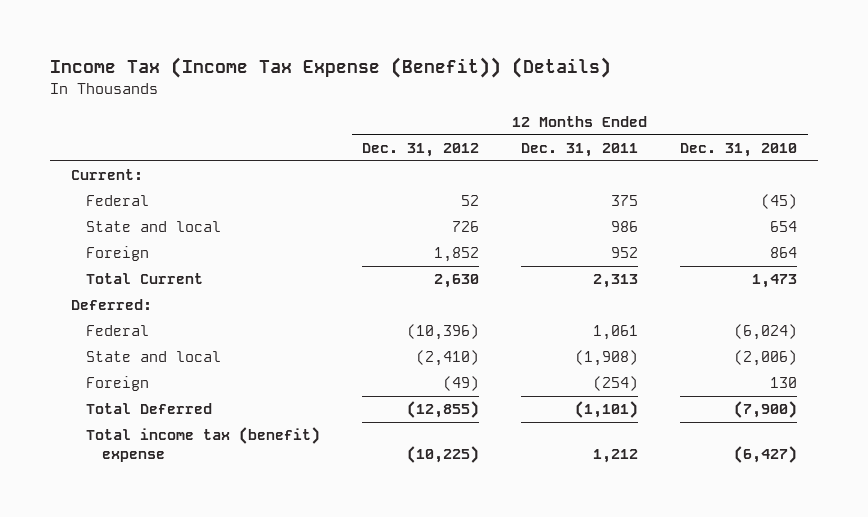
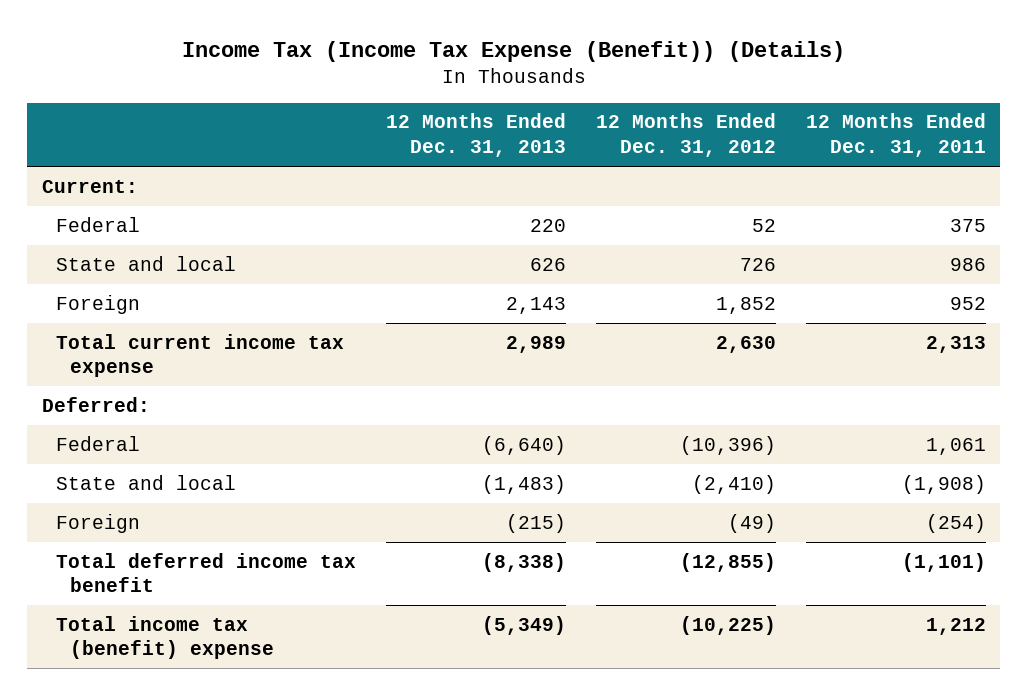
- | 12 Months Ended Dec. 31, 2012 | 12 Months Ended Dec. 31, 2011 | 12 Months Ended Dec. 31, 2010
+ | 12 Months Ended Dec. 31, 2013 | 12 Months Ended Dec. 31, 2012 | 12 Months Ended Dec. 31, 2011
- Total Current | 2,630 | 2,313 | 1,473
+ Total current income tax expense | 2,989 | 2,630 | 2,313
- Total Deferred | (12,855) | (1,101) | (7,900)
+ Total deferred income tax benefit | (8,338) | (12,855) | (1,101)

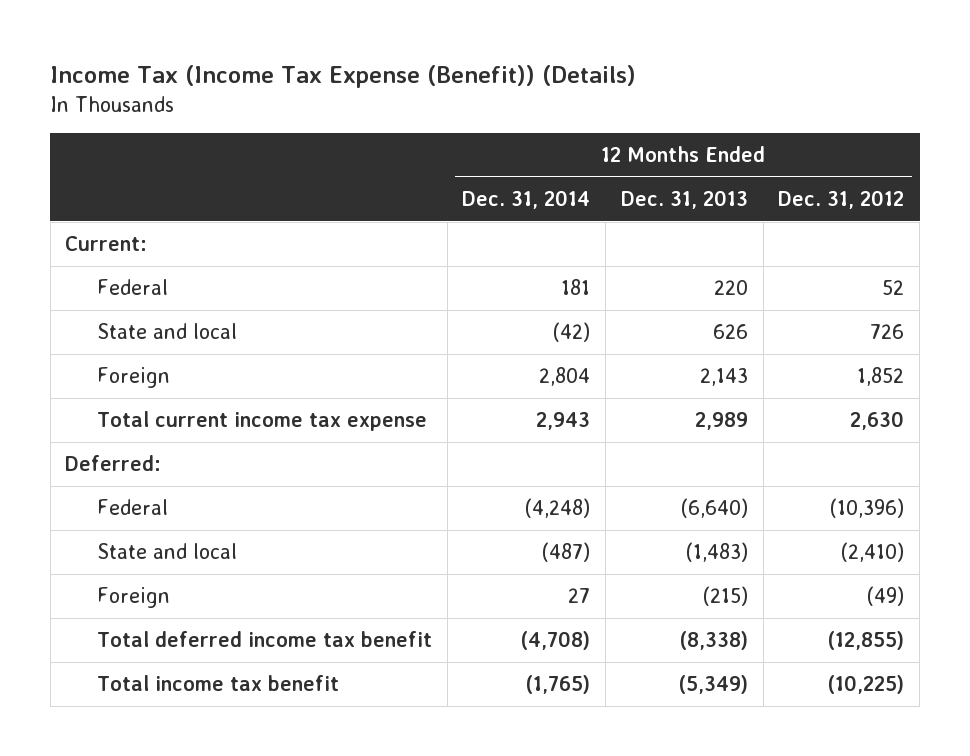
- | 12 Months Ended Dec. 31, 2013 | 12 Months Ended Dec. 31, 2012 | 12 Months Ended Dec. 31, 2011
+ | 12 Months Ended Dec. 31, 2014 | 12 Months Ended Dec. 31, 2013 | 12 Months Ended Dec. 31, 2012
- Total income tax (benefit) expense | (5,349) | (10,225) | 1,212
+ Total income tax benefit | (1,765) | (5,349) | (10,225)

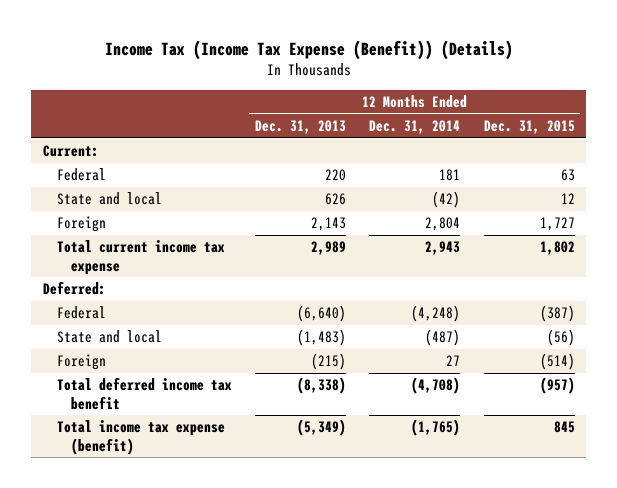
- | 12 Months Ended Dec. 31, 2014 | 12 Months Ended Dec. 31, 2013 | 12 Months Ended Dec. 31, 2012
+ | 12 Months Ended Dec. 31, 2013 | 12 Months Ended Dec. 31, 2014 | 12 Months Ended Dec. 31, 2015
- Total income tax benefit | (1,765) | (5,349) | (10,225)
+ Total income tax expense (benefit) | (5,349) | (1,765) | 845

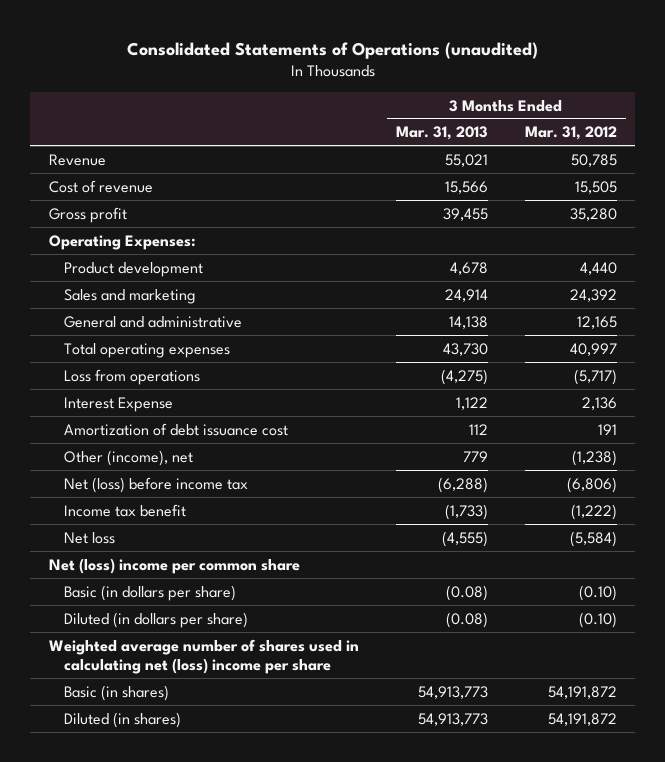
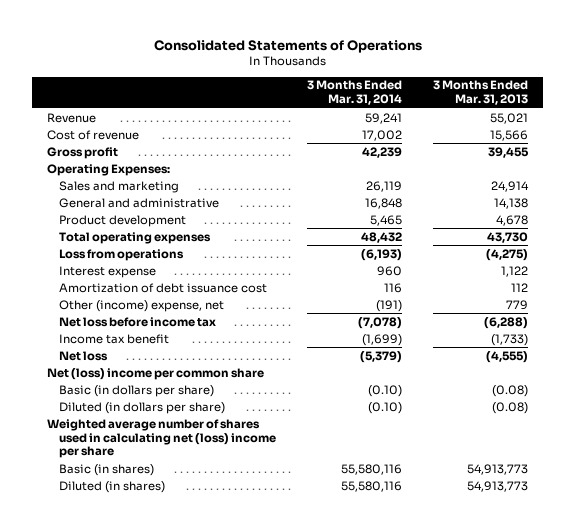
- Consolidated Statements of Operations (unaudited)
+ Consolidated Statements of Operations
- | 3 Months Ended Mar. 31, 2013 | 3 Months Ended Mar. 31, 2012
+ | 3 Months Ended Mar. 31, 2014 | 3 Months Ended Mar. 31, 2013
moved down: Product development | 5,465 | 4,678
- Interest Expense | 1,122 | 2,136
+ Interest expense | 960 | 1,122
- Other (income), net | 779 | (1,238)
- Net (loss) before income tax | (6,288) | (6,806)
+ Other (income) expense, net | (191) | 779
+ Net loss before income tax | (7,078) | (6,288)

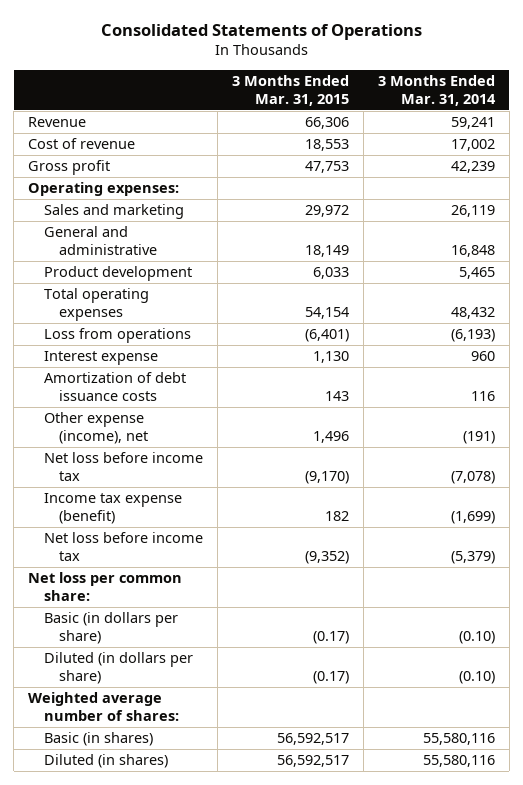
- | 3 Months Ended Mar. 31, 2014 | 3 Months Ended Mar. 31, 2013
+ | 3 Months Ended Mar. 31, 2015 | 3 Months Ended Mar. 31, 2014
- Operating Expenses:
+ Operating expenses:
- Amortization of debt issuance cost | 116 | 112
- Other (income) expense, net | (191) | 779
+ Amortization of debt issuance costs | 143 | 116
+ Other expense (income), net | 1,496 | (191)
- Income tax benefit | (1,699) | (1,733)
- Net loss | (5,379) | (4,555)
- Net (loss) income per common share
+ Income tax expense (benefit) | 182 | (1,699)
+ Net loss before income tax | (9,352) | (5,379)
+ Net loss per common share:
- Weighted average number of shares used in calculating net (loss) income per share
+ Weighted average number of shares:

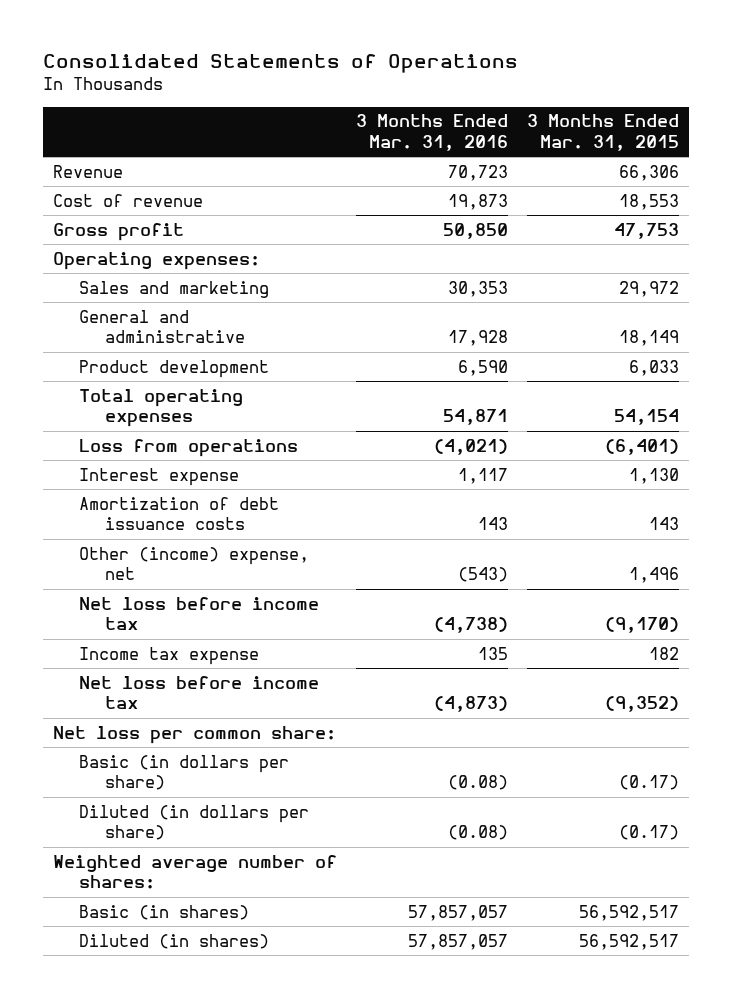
- | 3 Months Ended Mar. 31, 2015 | 3 Months Ended Mar. 31, 2014
+ | 3 Months Ended Mar. 31, 2016 | 3 Months Ended Mar. 31, 2015
- Other expense (income), net | 1,496 | (191)
+ Other (income) expense, net | (543) | 1,496
- Income tax expense (benefit) | 182 | (1,699)
+ Income tax expense | 135 | 182

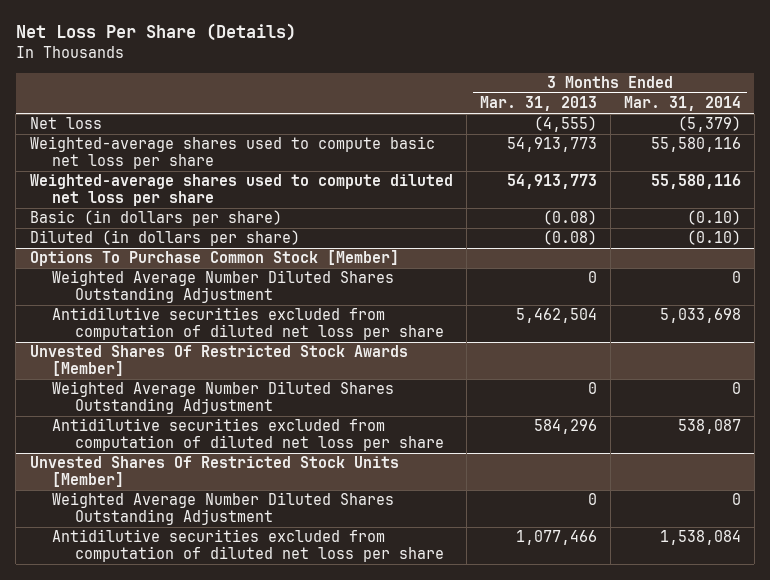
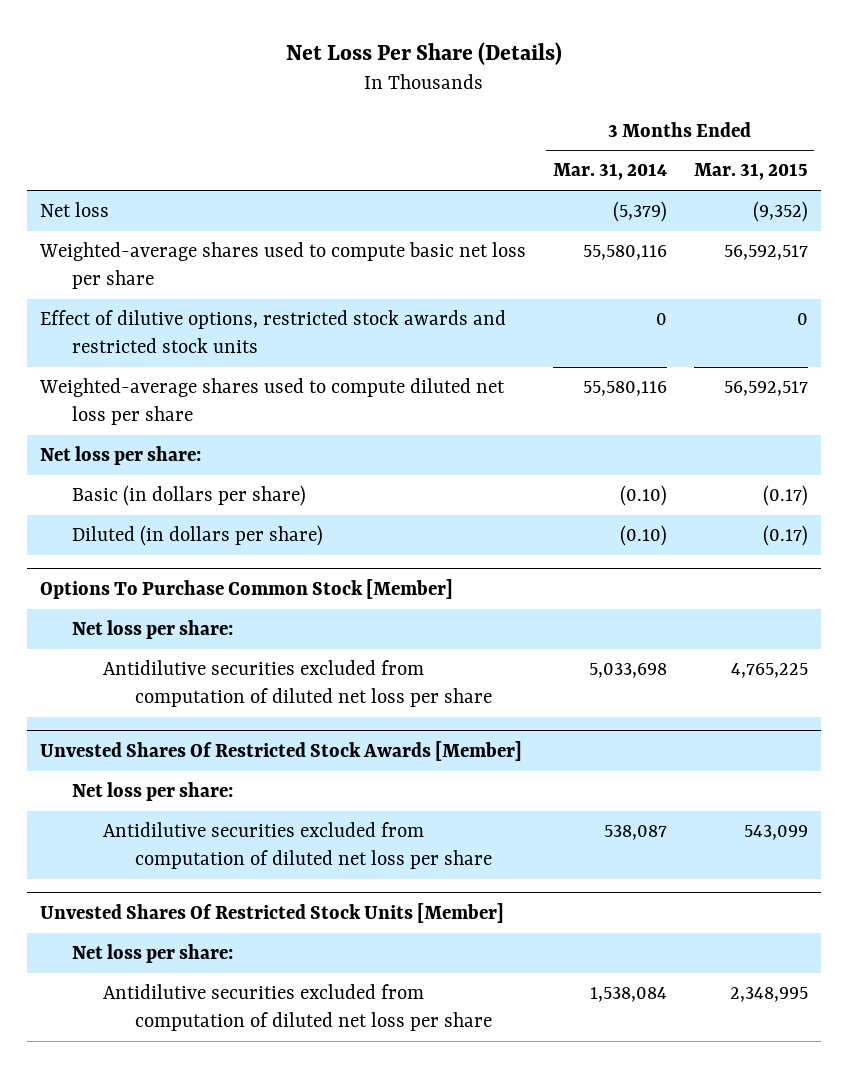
- | 3 Months Ended Mar. 31, 2013 | 3 Months Ended Mar. 31, 2014
+ | 3 Months Ended Mar. 31, 2014 | 3 Months Ended Mar. 31, 2015
+ Effect of dilutive options, restricted stock awards and restricted stock units | 0 | 0
+ Net loss per share:
@ Options To Purchase Common Stock [Member]
- Weighted Average Number Diluted Shares Outstanding Adjustment | 0 | 0
+ Net loss per share:
@ Unvested Shares Of Restricted Stock Awards [Member]
- Weighted Average Number Diluted Shares Outstanding Adjustment | 0 | 0
+ Net loss per share:
@ Unvested Shares Of Restricted Stock Units [Member]
- Weighted Average Number Diluted Shares Outstanding Adjustment | 0 | 0
+ Net loss per share:

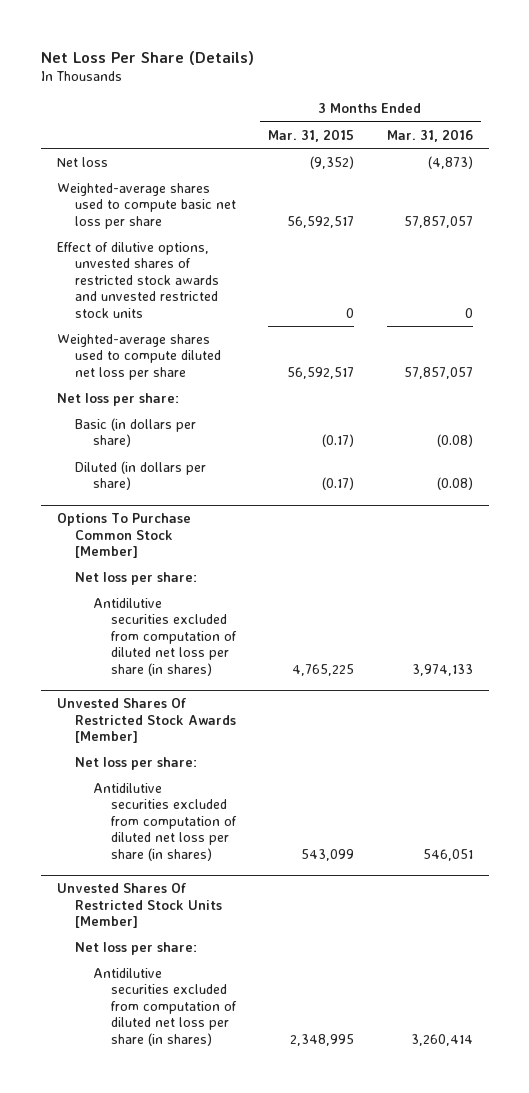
- | 3 Months Ended Mar. 31, 2014 | 3 Months Ended Mar. 31, 2015
+ | 3 Months Ended Mar. 31, 2015 | 3 Months Ended Mar. 31, 2016
- Effect of dilutive options, restricted stock awards and restricted stock units | 0 | 0
+ Effect of dilutive options, unvested shares of restricted stock awards and unvested restricted stock units | 0 | 0
@ Options To Purchase Common Stock [Member]
- Antidilutive securities excluded from computation of diluted net loss per share | 5,033,698 | 4,765,225
+ Antidilutive securities excluded from computation of diluted net loss per share (in shares) | 4,765,225 | 3,974,133
@ Unvested Shares Of Restricted Stock Awards [Member]
- Antidilutive securities excluded from computation of diluted net loss per share | 538,087 | 543,099
+ Antidilutive securities excluded from computation of diluted net loss per share (in shares) | 543,099 | 546,051
@ Unvested Shares Of Restricted Stock Units [Member]
- Antidilutive securities excluded from computation of diluted net loss per share | 1,538,084 | 2,348,995
+ Antidilutive securities excluded from computation of diluted net loss per share (in shares) | 2,348,995 | 3,260,414

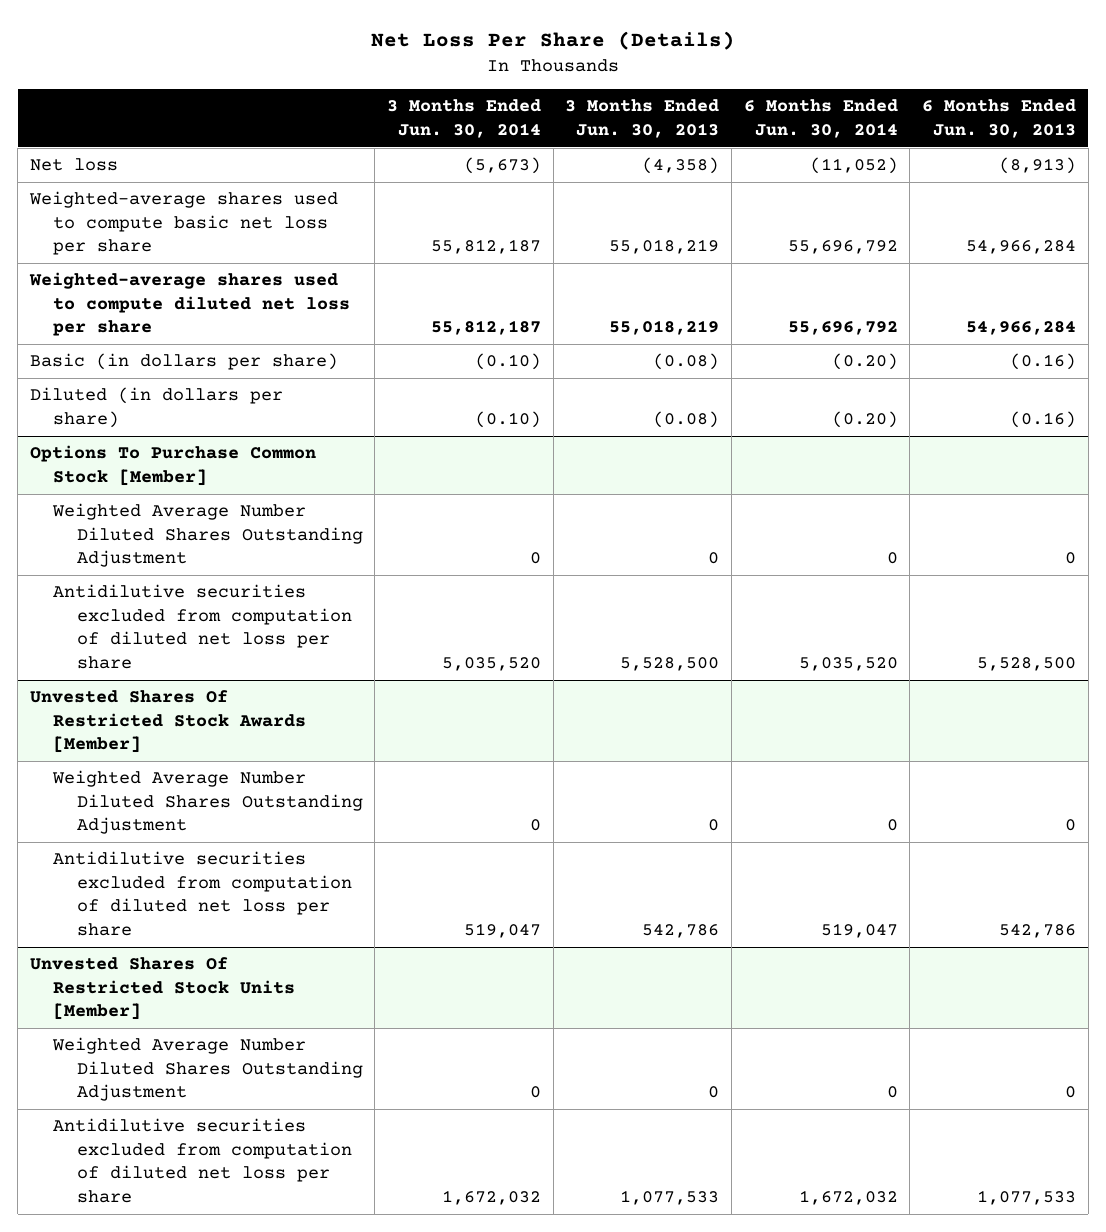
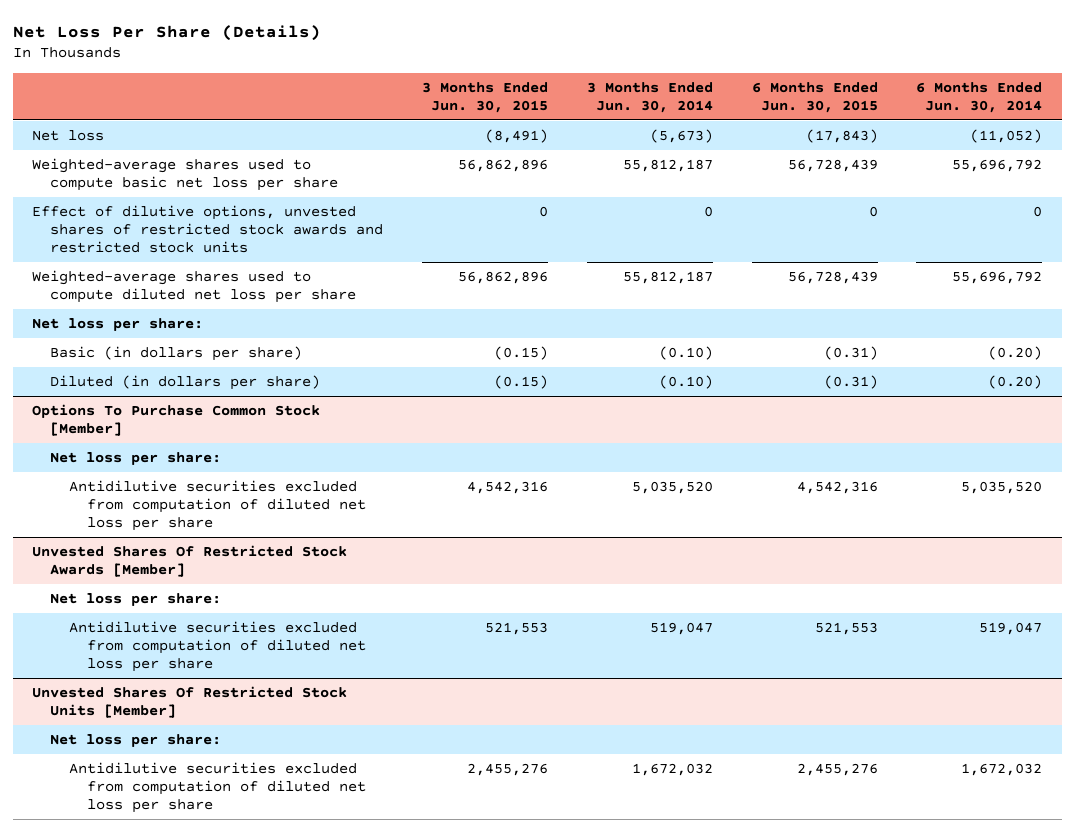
- | 3 Months Ended Jun. 30, 2014 | 3 Months Ended Jun. 30, 2013 | 6 Months Ended Jun. 30, 2014 | 6 Months Ended Jun. 30, 2013
+ | 3 Months Ended Jun. 30, 2015 | 3 Months Ended Jun. 30, 2014 | 6 Months Ended Jun. 30, 2015 | 6 Months Ended Jun. 30, 2014
+ Effect of dilutive options, unvested shares of restricted stock awards and restricted stock units | 0 | 0 | 0 | 0
+ Net loss per share:
@ Options To Purchase Common Stock [Member]
- Weighted Average Number Diluted Shares Outstanding Adjustment | 0 | 0 | 0 | 0
+ Net loss per share:
@ Unvested Shares Of Restricted Stock Awards [Member]
- Weighted Average Number Diluted Shares Outstanding Adjustment | 0 | 0 | 0 | 0
+ Net loss per share:
@ Unvested Shares Of Restricted Stock Units [Member]
- Weighted Average Number Diluted Shares Outstanding Adjustment | 0 | 0 | 0 | 0
+ Net loss per share:

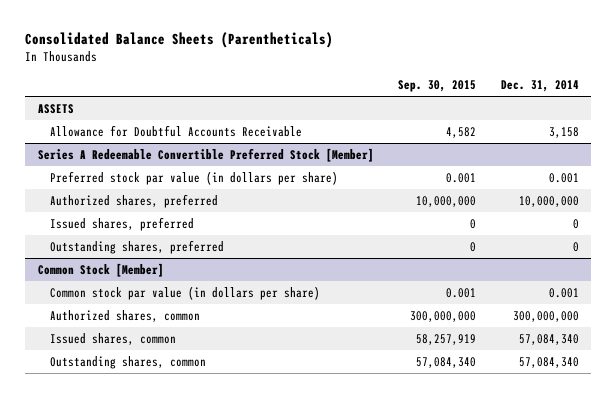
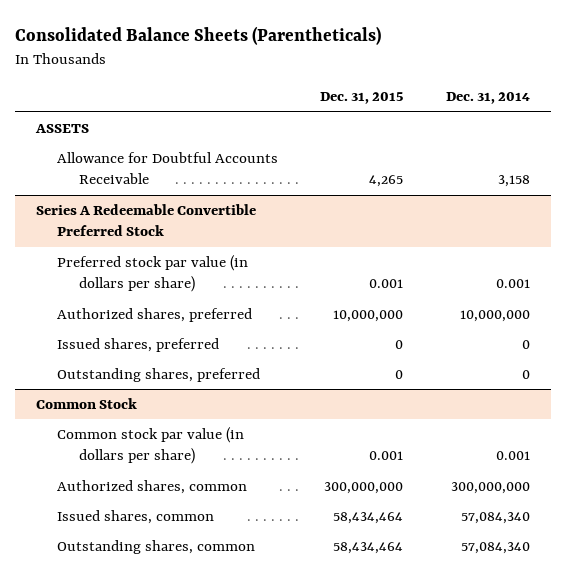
- | Sep. 30, 2015 | Dec. 31, 2014
+ | Dec. 31, 2015 | Dec. 31, 2014
- Series A Redeemable Convertible Preferred Stock [Member]
+ Series A Redeemable Convertible Preferred Stock
- Common Stock [Member]
+ Common Stock

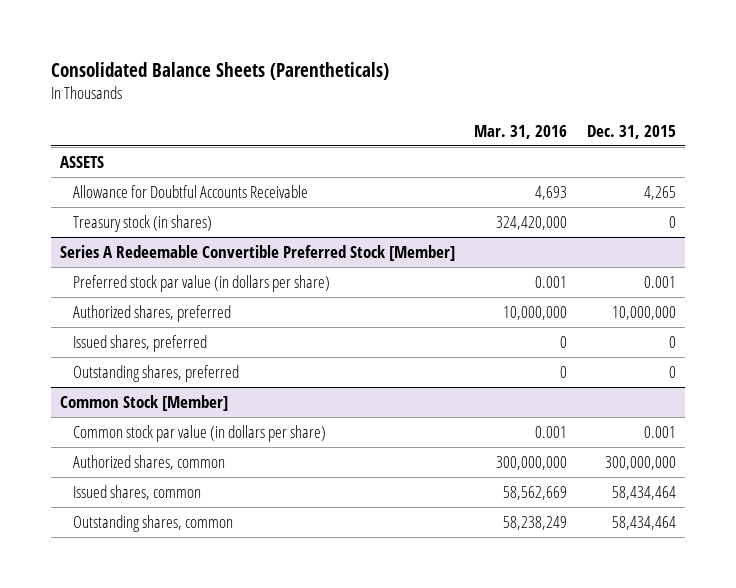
- | Dec. 31, 2015 | Dec. 31, 2014
+ | Mar. 31, 2016 | Dec. 31, 2015
- Series A Redeemable Convertible Preferred Stock
+ Treasury stock (in shares) | 324,420,000 | 0
+ Series A Redeemable Convertible Preferred Stock [Member]
- Common Stock
+ Common Stock [Member]

